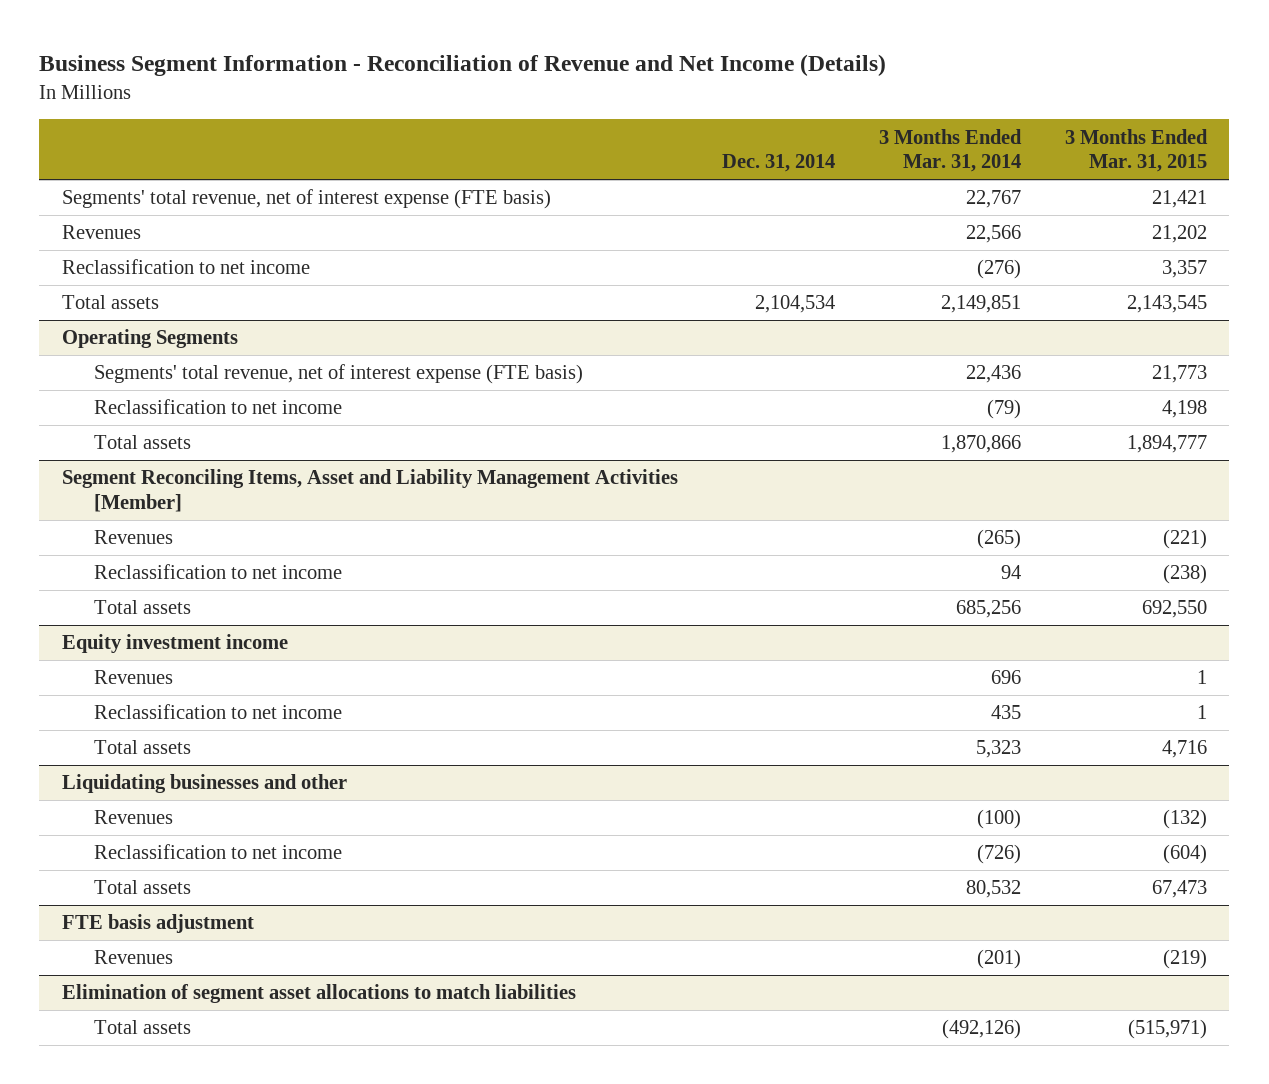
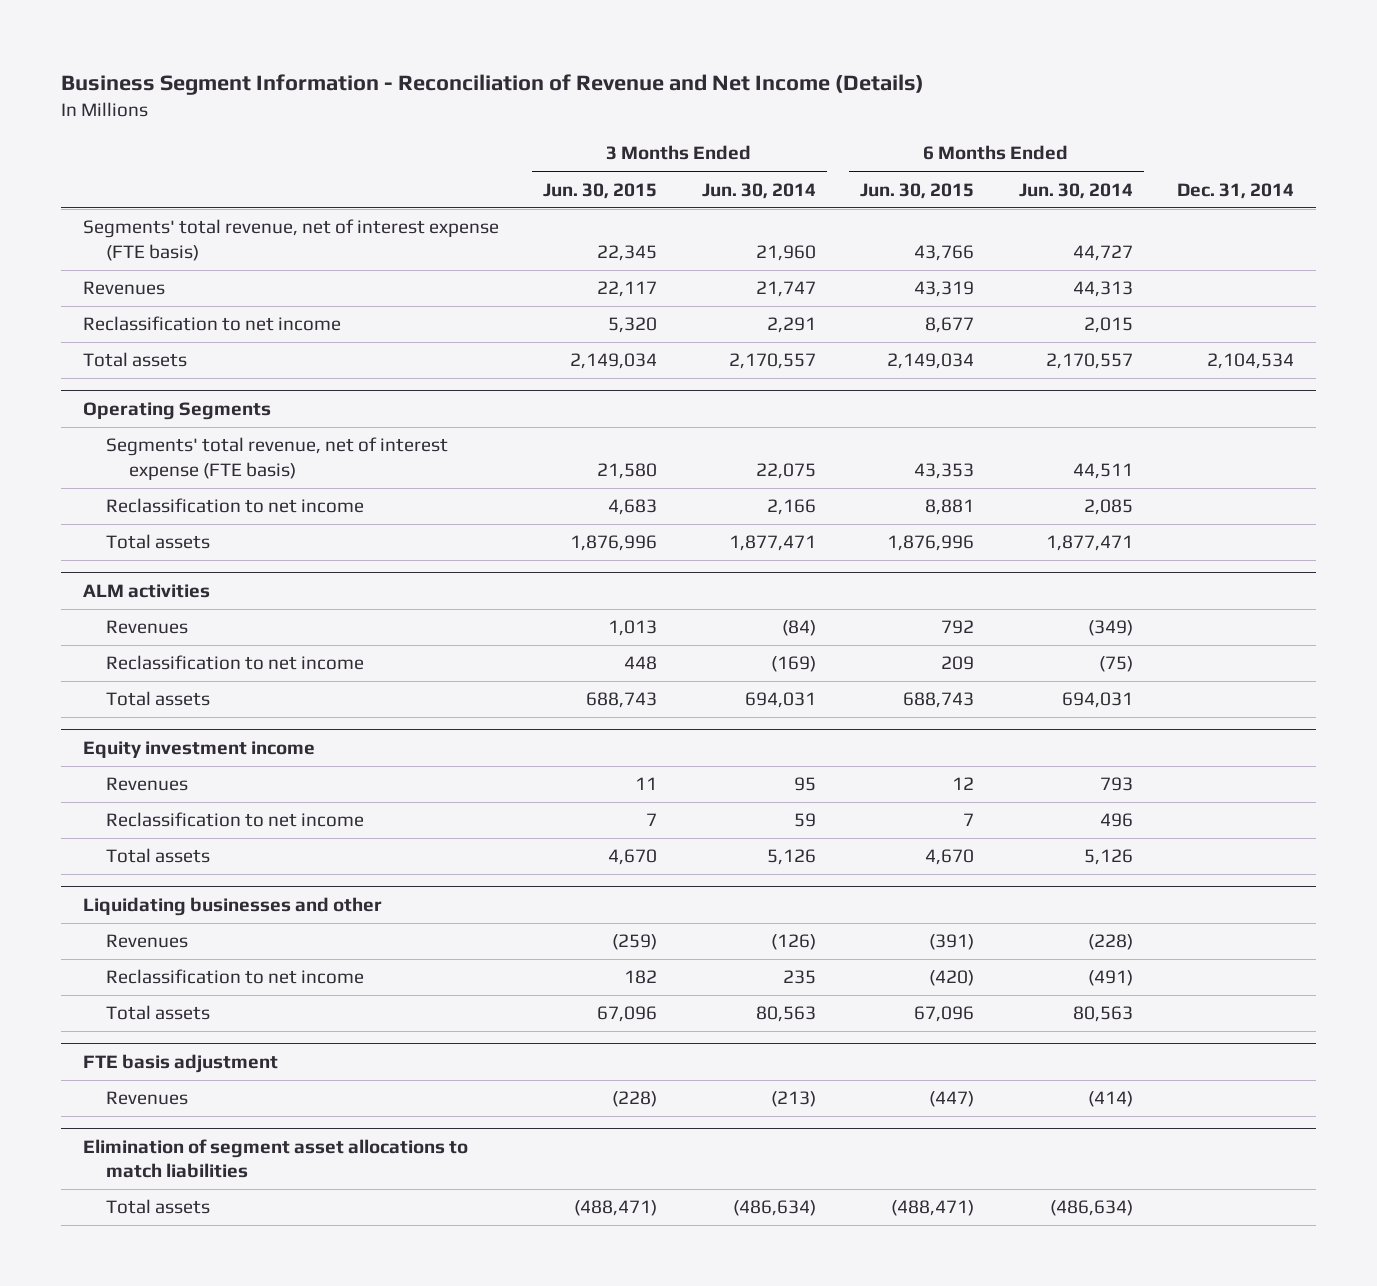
- | Dec. 31, 2014 | 3 Months Ended Mar. 31, 2014 | 3 Months Ended Mar. 31, 2015
+ | 3 Months Ended Jun. 30, 2015 | 3 Months Ended Jun. 30, 2014 | 6 Months Ended Jun. 30, 2015 | 6 Months Ended Jun. 30, 2014 | Dec. 31, 2014
- Segment Reconciling Items, Asset and Liability Management Activities [Member]
+ ALM activities

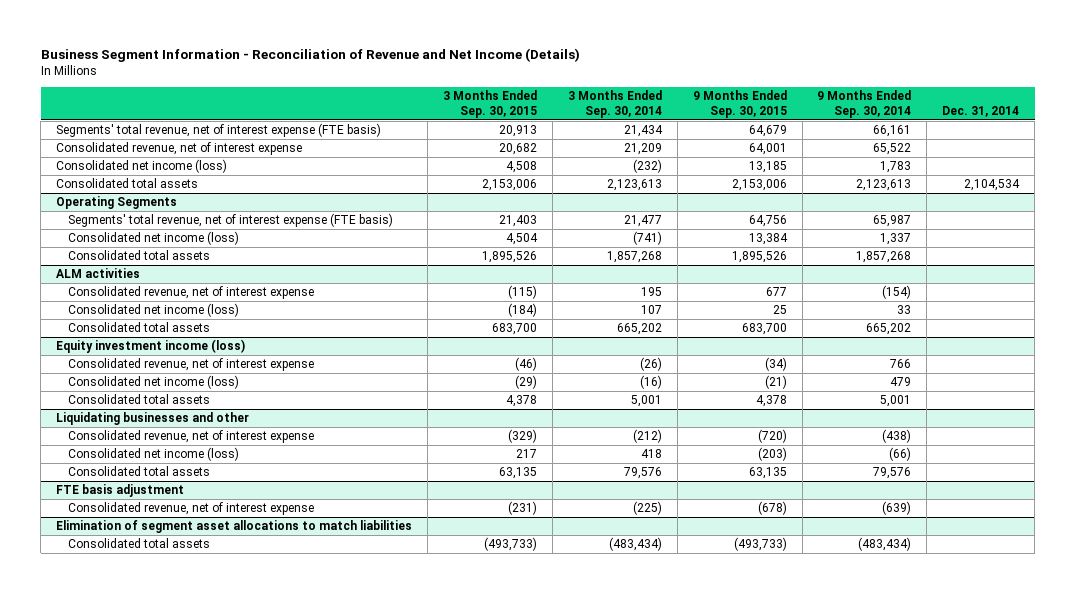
- | 3 Months Ended Jun. 30, 2015 | 3 Months Ended Jun. 30, 2014 | 6 Months Ended Jun. 30, 2015 | 6 Months Ended Jun. 30, 2014 | Dec. 31, 2014
+ | 3 Months Ended Sep. 30, 2015 | 3 Months Ended Sep. 30, 2014 | 9 Months Ended Sep. 30, 2015 | 9 Months Ended Sep. 30, 2014 | Dec. 31, 2014
- Revenues | 22,117 | 21,747 | 43,319 | 44,313 |
- Reclassification to net income | 5,320 | 2,291 | 8,677 | 2,015 |
- Total assets | 2,149,034 | 2,170,557 | 2,149,034 | 2,170,557 | 2,104,534
+ Consolidated revenue, net of interest expense | 20,682 | 21,209 | 64,001 | 65,522 |
+ Consolidated net income (loss) | 4,508 | (232) | 13,185 | 1,783 |
+ Consolidated total assets | 2,153,006 | 2,123,613 | 2,153,006 | 2,123,613 | 2,104,534
@ Operating Segments
- Reclassification to net income | 4,683 | 2,166 | 8,881 | 2,085 |
- Total assets | 1,876,996 | 1,877,471 | 1,876,996 | 1,877,471 |
+ Consolidated net income (loss) | 4,504 | (741) | 13,384 | 1,337 |
+ Consolidated total assets | 1,895,526 | 1,857,268 | 1,895,526 | 1,857,268 |
@ ALM activities
- Revenues | 1,013 | (84) | 792 | (349) |
- Reclassification to net income | 448 | (169) | 209 | (75) |
- Total assets | 688,743 | 694,031 | 688,743 | 694,031 |
- Equity investment income
- Revenues | 11 | 95 | 12 | 793 |
- Reclassification to net income | 7 | 59 | 7 | 496 |
- Total assets | 4,670 | 5,126 | 4,670 | 5,126 |
@ ALM activities
+ Consolidated revenue, net of interest expense | (115) | 195 | 677 | (154) |
+ Consolidated net income (loss) | (184) | 107 | 25 | 33 |
+ Consolidated total assets | 683,700 | 665,202 | 683,700 | 665,202 |
+ Equity investment income (loss)
+ Consolidated revenue, net of interest expense | (46) | (26) | (34) | 766 |
+ Consolidated net income (loss) | (29) | (16) | (21) | 479 |
+ Consolidated total assets | 4,378 | 5,001 | 4,378 | 5,001 |
@ Liquidating businesses and other
- Revenues | (259) | (126) | (391) | (228) |
- Reclassification to net income | 182 | 235 | (420) | (491) |
- Total assets | 67,096 | 80,563 | 67,096 | 80,563 |
+ Consolidated revenue, net of interest expense | (329) | (212) | (720) | (438) |
+ Consolidated net income (loss) | 217 | 418 | (203) | (66) |
+ Consolidated total assets | 63,135 | 79,576 | 63,135 | 79,576 |
@ FTE basis adjustment
- Revenues | (228) | (213) | (447) | (414) |
+ Consolidated revenue, net of interest expense | (231) | (225) | (678) | (639) |
@ Elimination of segment asset allocations to match liabilities
- Total assets | (488,471) | (486,634) | (488,471) | (486,634) |
+ Consolidated total assets | (493,733) | (483,434) | (493,733) | (483,434) |

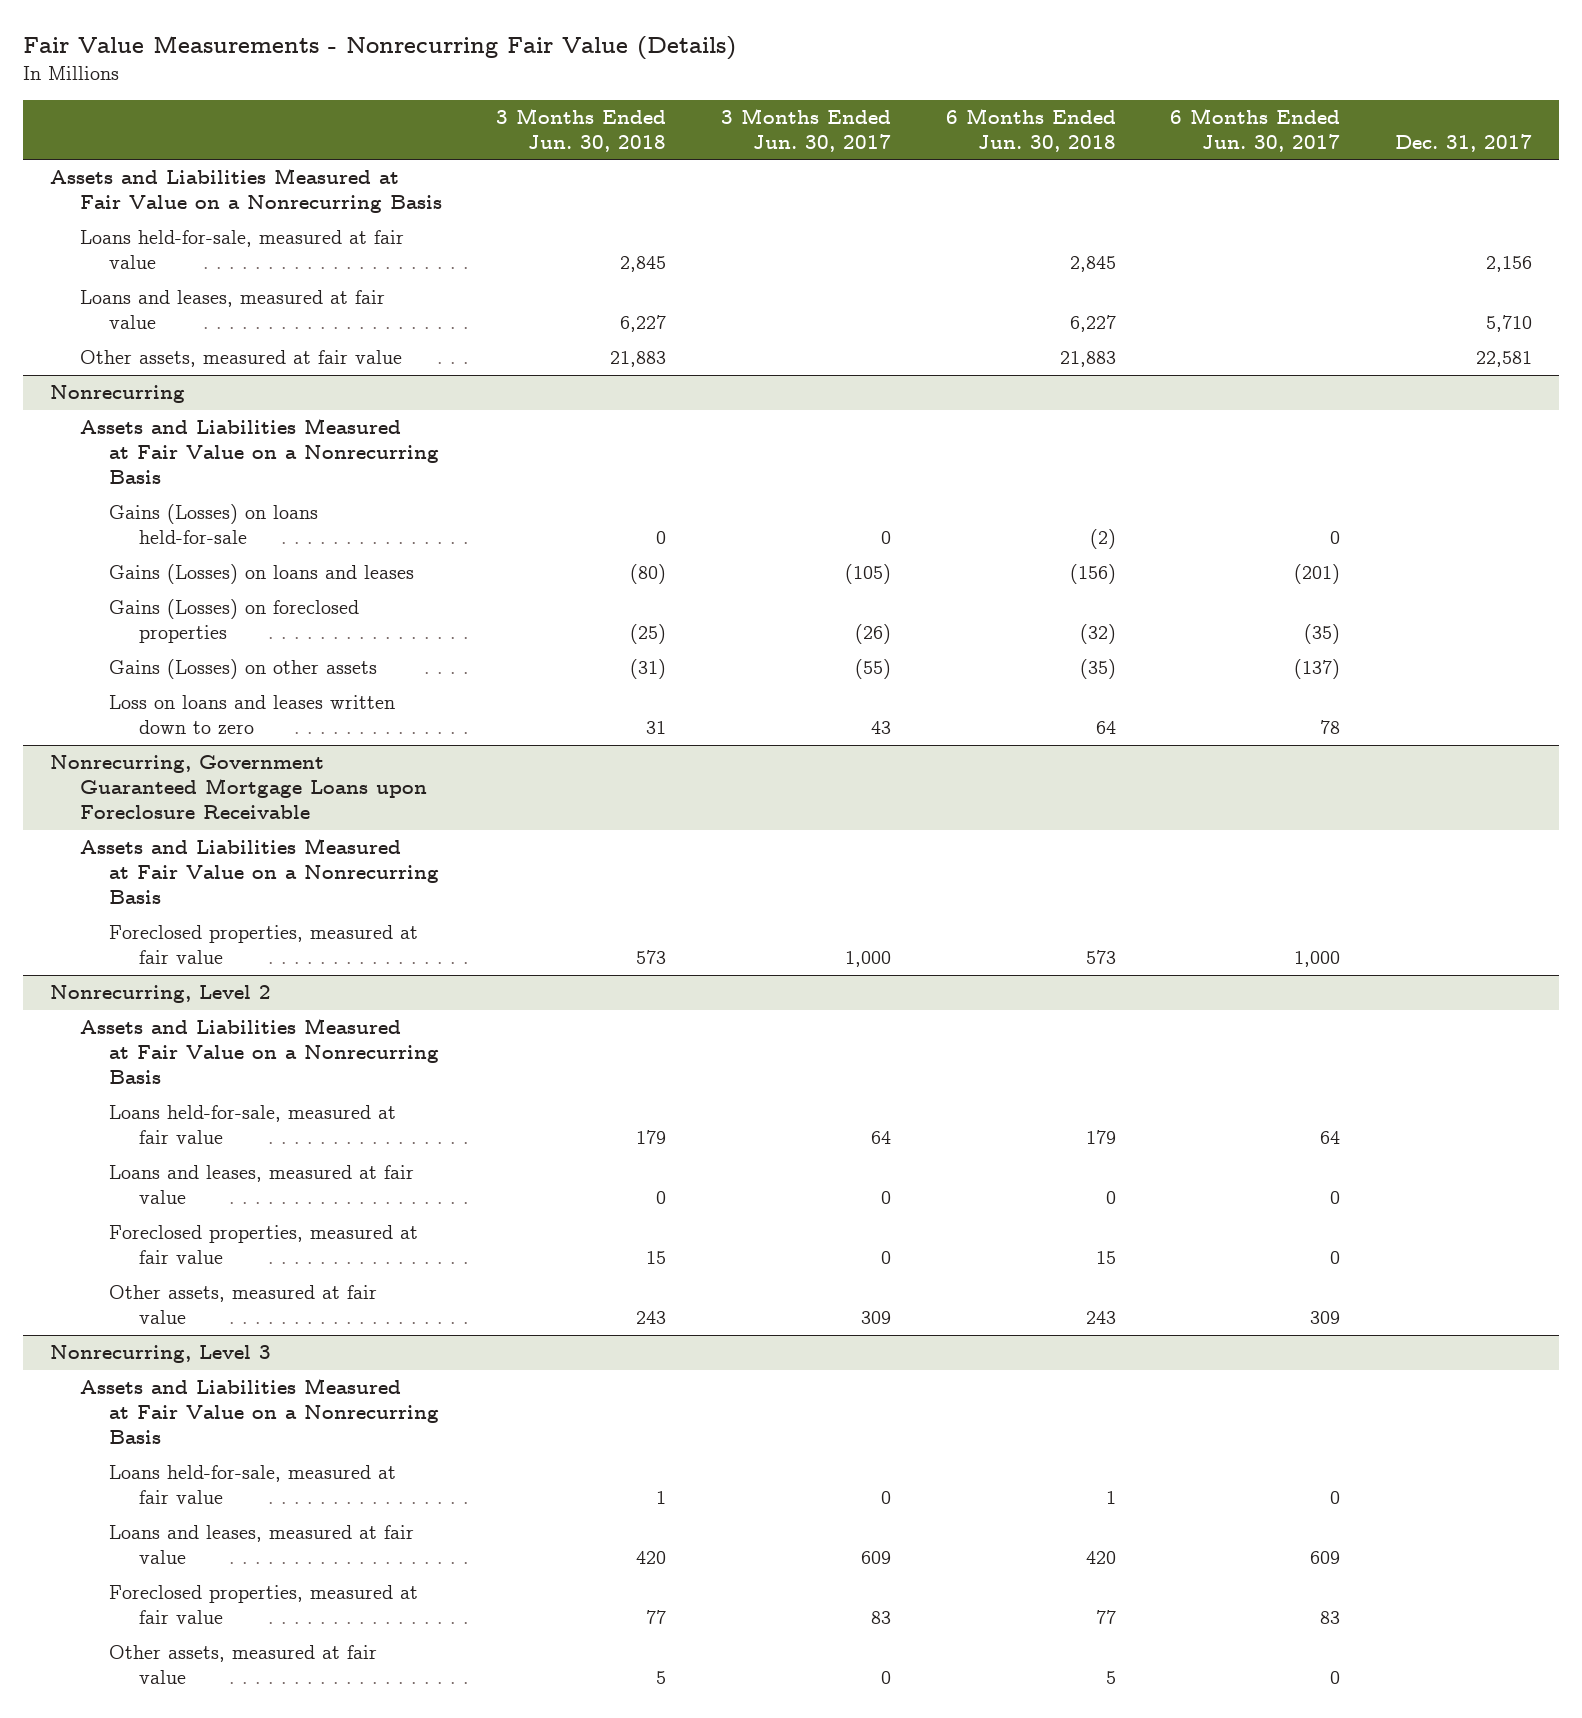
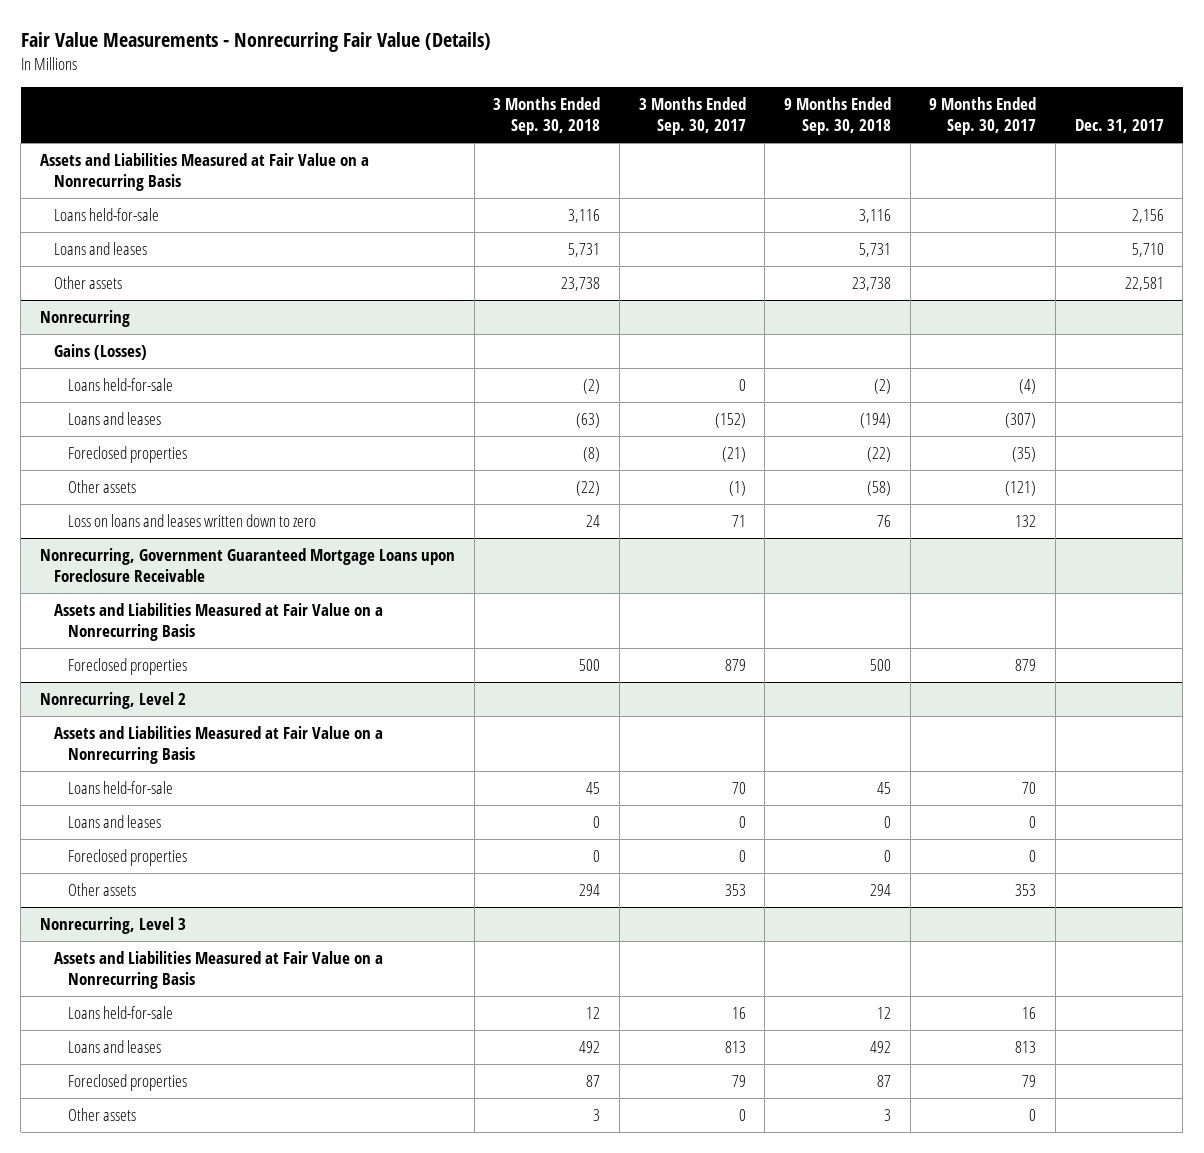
- | 3 Months Ended Jun. 30, 2018 | 3 Months Ended Jun. 30, 2017 | 6 Months Ended Jun. 30, 2018 | 6 Months Ended Jun. 30, 2017 | Dec. 31, 2017
+ | 3 Months Ended Sep. 30, 2018 | 3 Months Ended Sep. 30, 2017 | 9 Months Ended Sep. 30, 2018 | 9 Months Ended Sep. 30, 2017 | Dec. 31, 2017
- Loans held-for-sale, measured at fair value | 2,845 | | 2,845 | | 2,156
- Loans and leases, measured at fair value | 6,227 | | 6,227 | | 5,710
- Other assets, measured at fair value | 21,883 | | 21,883 | | 22,581
+ Loans held-for-sale | 3,116 | | 3,116 | | 2,156
+ Loans and leases | 5,731 | | 5,731 | | 5,710
+ Other assets | 23,738 | | 23,738 | | 22,581
@ Nonrecurring
- Assets and Liabilities Measured at Fair Value on a Nonrecurring Basis
- Gains (Losses) on loans held-for-sale | 0 | 0 | (2) | 0 |
- Gains (Losses) on loans and leases | (80) | (105) | (156) | (201) |
- Gains (Losses) on foreclosed properties | (25) | (26) | (32) | (35) |
- Gains (Losses) on other assets | (31) | (55) | (35) | (137) |
+ Gains (Losses)
+ Loans held-for-sale | (2) | 0 | (2) | (4) |
+ Loans and leases | (63) | (152) | (194) | (307) |
+ Foreclosed properties | (8) | (21) | (22) | (35) |
+ Other assets | (22) | (1) | (58) | (121) |
@ Nonrecurring, Government Guaranteed Mortgage Loans upon Foreclosure Receivable
- Foreclosed properties, measured at fair value | 573 | 1,000 | 573 | 1,000 |
+ Foreclosed properties | 500 | 879 | 500 | 879 |
@ Nonrecurring, Level 2
- Loans held-for-sale, measured at fair value | 179 | 64 | 179 | 64 |
- Loans and leases, measured at fair value | 0 | 0 | 0 | 0 |
- Foreclosed properties, measured at fair value | 15 | 0 | 15 | 0 |
- Other assets, measured at fair value | 243 | 309 | 243 | 309 |
+ Loans held-for-sale | 45 | 70 | 45 | 70 |
+ Loans and leases | 0 | 0 | 0 | 0 |
+ Foreclosed properties | 0 | 0 | 0 | 0 |
+ Other assets | 294 | 353 | 294 | 353 |
@ Nonrecurring, Level 3
- Loans held-for-sale, measured at fair value | 1 | 0 | 1 | 0 |
- Loans and leases, measured at fair value | 420 | 609 | 420 | 609 |
- Foreclosed properties, measured at fair value | 77 | 83 | 77 | 83 |
- Other assets, measured at fair value | 5 | 0 | 5 | 0 |
+ Loans held-for-sale | 12 | 16 | 12 | 16 |
+ Loans and leases | 492 | 813 | 492 | 813 |
+ Foreclosed properties | 87 | 79 | 87 | 79 |
+ Other assets | 3 | 0 | 3 | 0 |

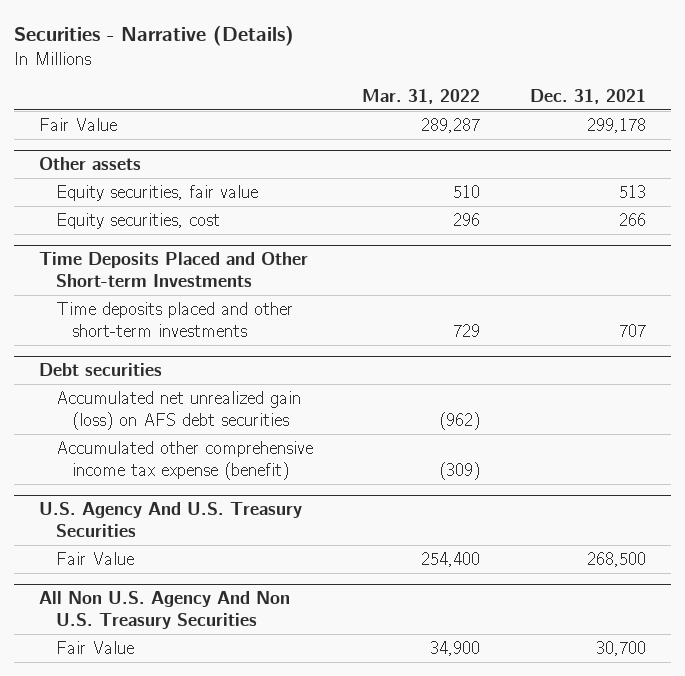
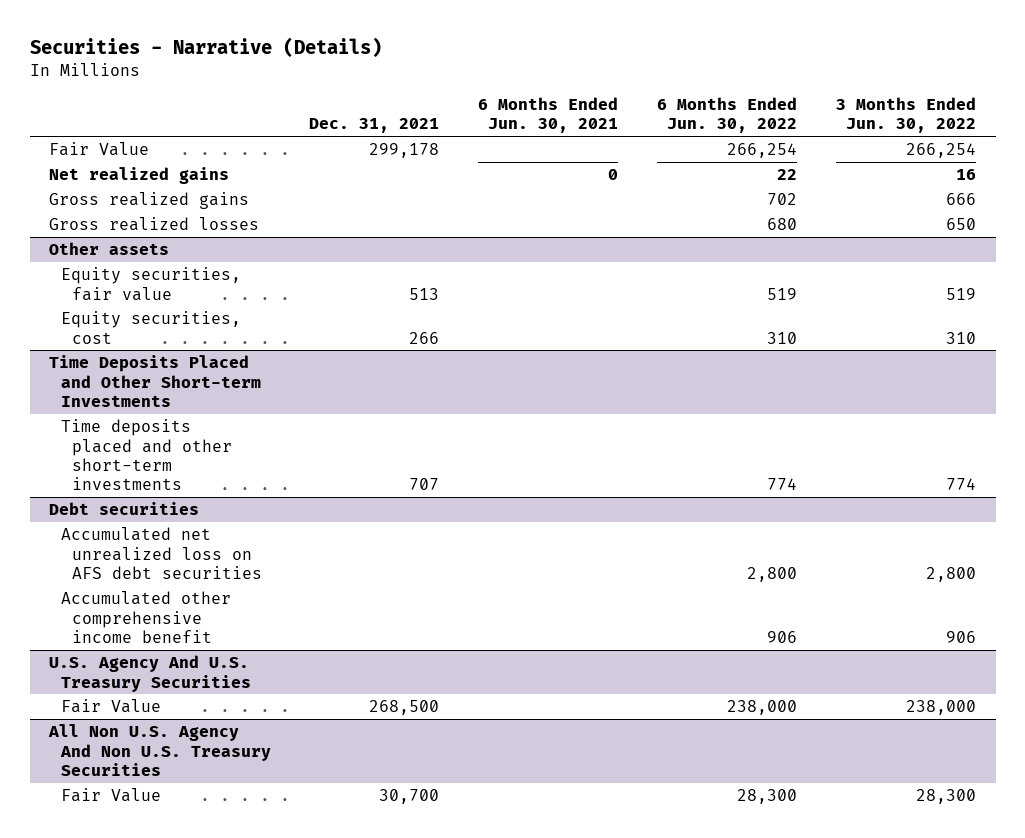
- | Mar. 31, 2022 | Dec. 31, 2021
+ | Dec. 31, 2021 | 6 Months Ended Jun. 30, 2021 | 6 Months Ended Jun. 30, 2022 | 3 Months Ended Jun. 30, 2022
+ Net realized gains | | 0 | 22 | 16
+ Gross realized gains | | | 702 | 666
+ Gross realized losses | | | 680 | 650
@ Debt securities
- Accumulated net unrealized gain (loss) on AFS debt securities | (962) |
- Accumulated other comprehensive income tax expense (benefit) | (309) |
+ Accumulated net unrealized loss on AFS debt securities | | | 2,800 | 2,800
+ Accumulated other comprehensive income benefit | | | 906 | 906

